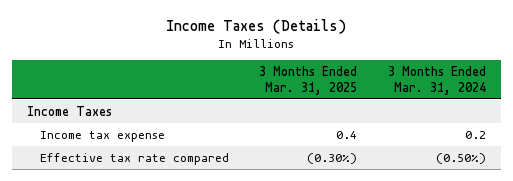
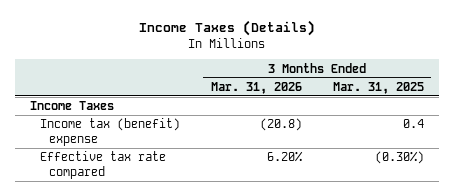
- | 3 Months Ended Mar. 31, 2025 | 3 Months Ended Mar. 31, 2024
+ | 3 Months Ended Mar. 31, 2026 | 3 Months Ended Mar. 31, 2025
- Income tax expense | 0.4 | 0.2
+ Income tax (benefit) expense | (20.8) | 0.4

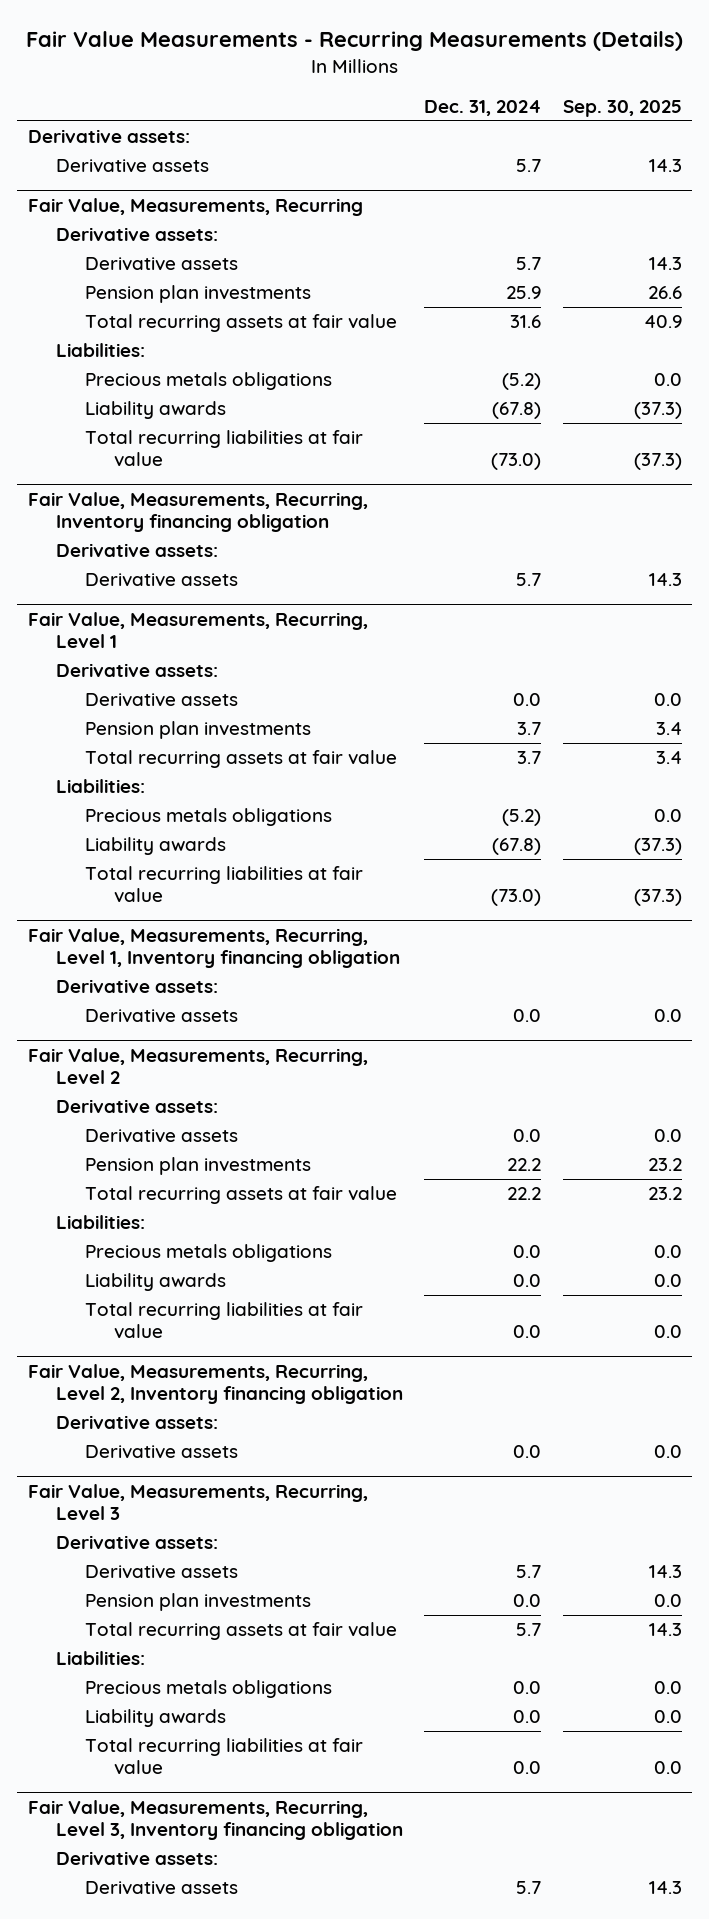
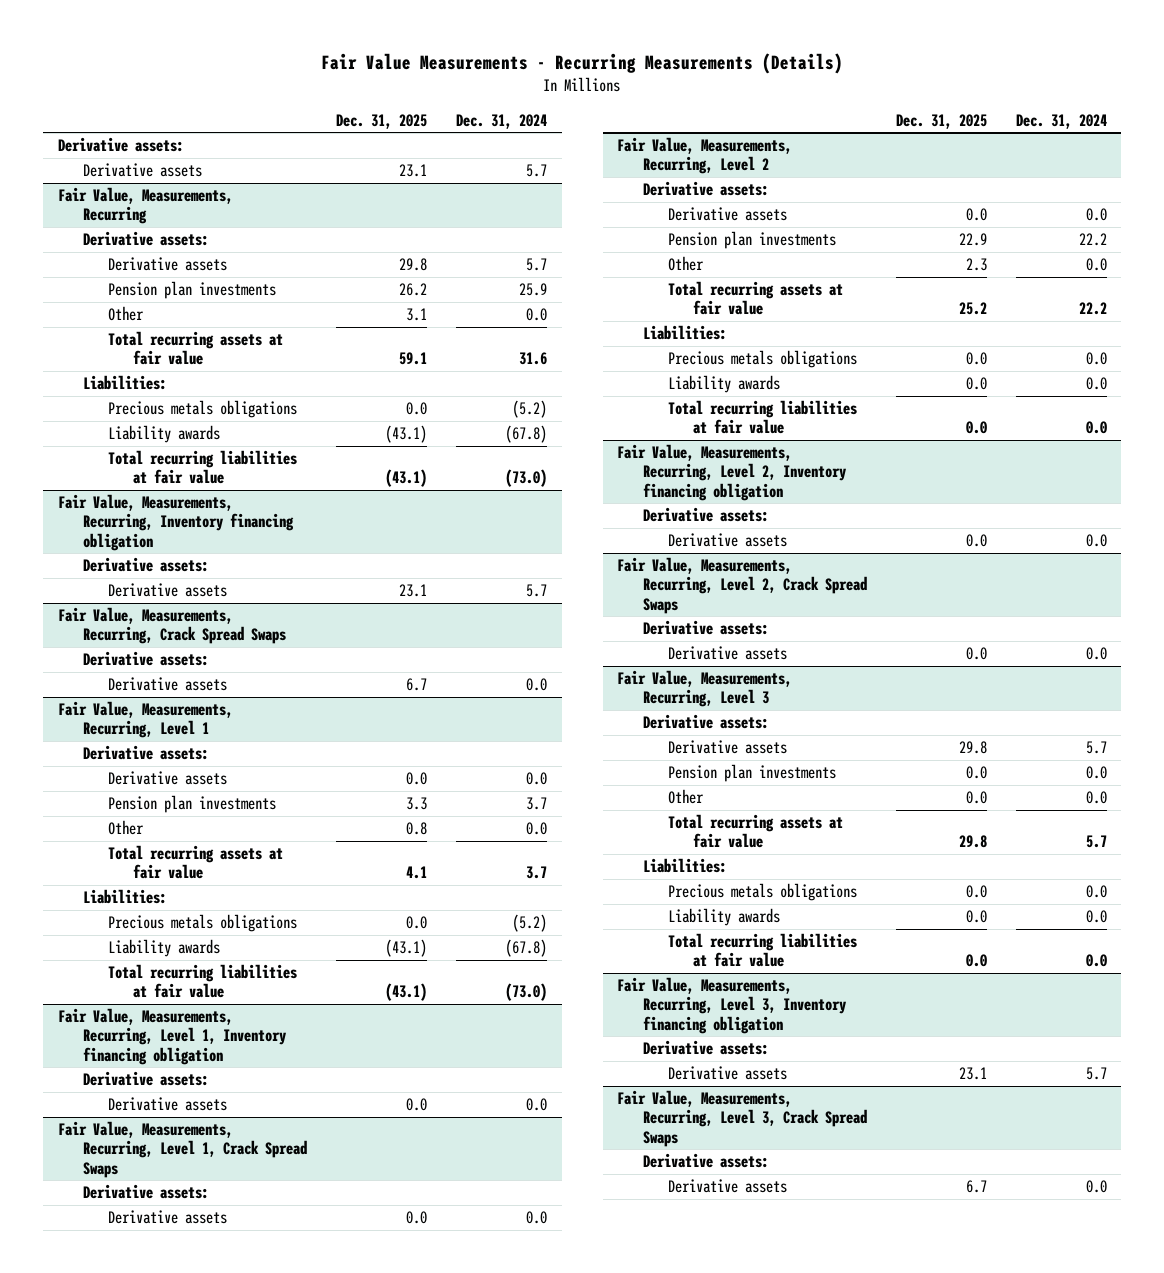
- | Dec. 31, 2024 | Sep. 30, 2025
+ | Dec. 31, 2025 | Dec. 31, 2024
@ Fair Value, Measurements, Recurring
+ Other | 3.1 | 0.0
+ Fair Value, Measurements, Recurring, Crack Spread Swaps
+ Derivative assets:
+ Derivative assets | 6.7 | 0.0
@ Fair Value, Measurements, Recurring, Level 1
+ Other | 0.8 | 0.0
+ Fair Value, Measurements, Recurring, Level 1, Crack Spread Swaps
+ Derivative assets:
+ Derivative assets | 0.0 | 0.0
@ Fair Value, Measurements, Recurring, Level 2
+ Other | 2.3 | 0.0
+ Fair Value, Measurements, Recurring, Level 2, Crack Spread Swaps
+ Derivative assets:
+ Derivative assets | 0.0 | 0.0
@ Fair Value, Measurements, Recurring, Level 3
+ Other | 0.0 | 0.0
+ Fair Value, Measurements, Recurring, Level 3, Crack Spread Swaps
+ Derivative assets:
+ Derivative assets | 6.7 | 0.0

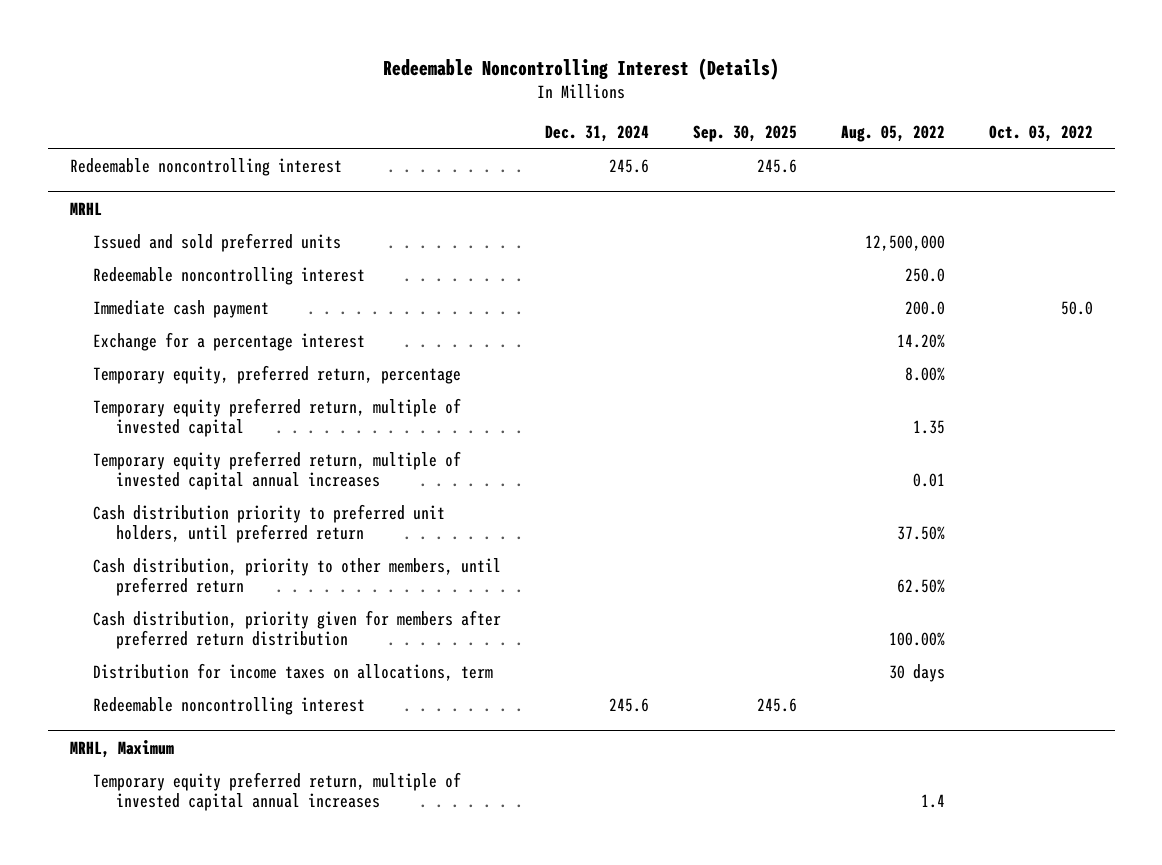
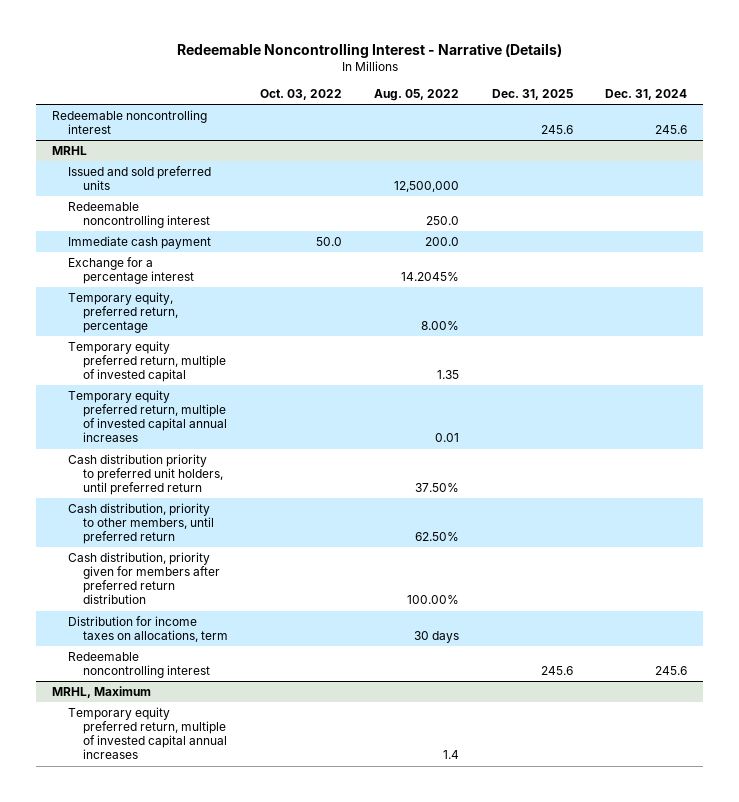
- Redeemable Noncontrolling Interest (Details)
+ Redeemable Noncontrolling Interest - Narrative (Details)
- | Dec. 31, 2024 | Sep. 30, 2025 | Aug. 05, 2022 | Oct. 03, 2022
+ | Oct. 03, 2022 | Aug. 05, 2022 | Dec. 31, 2025 | Dec. 31, 2024
@ MRHL
- Exchange for a percentage interest | | | 14.20% |
+ Exchange for a percentage interest | | 14.2045% | |

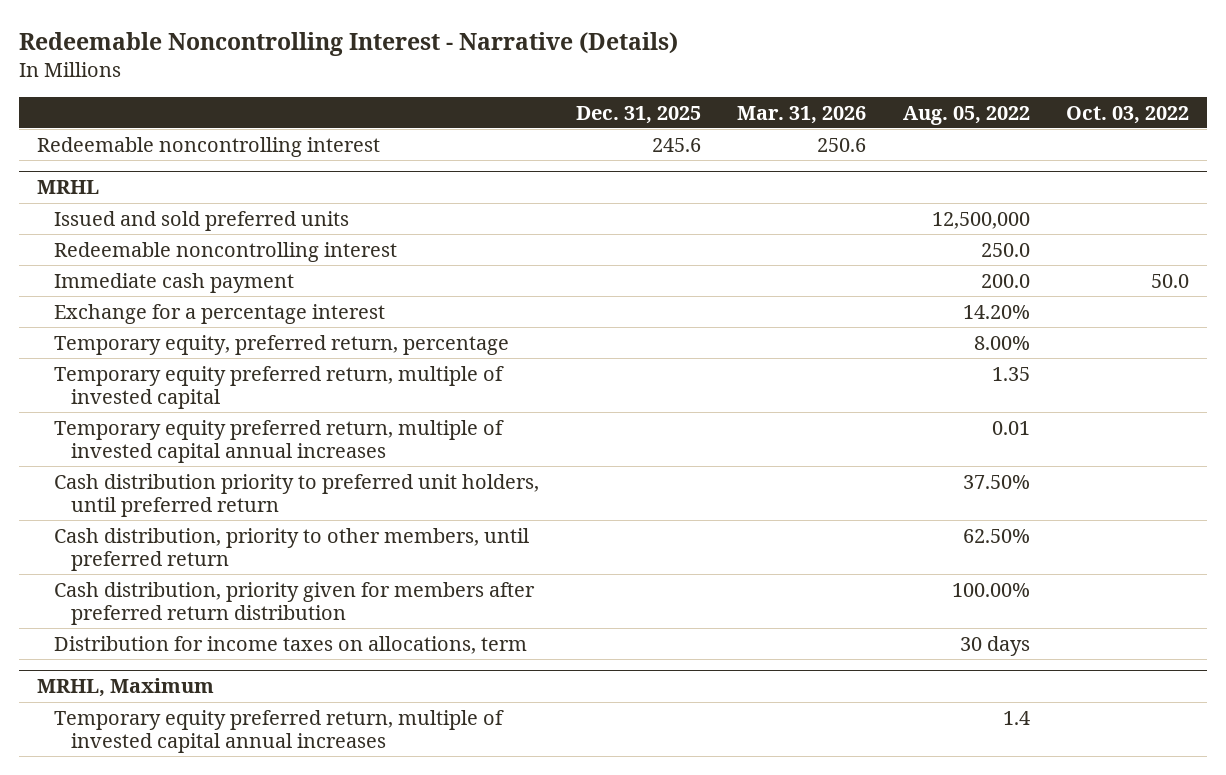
- | Oct. 03, 2022 | Aug. 05, 2022 | Dec. 31, 2025 | Dec. 31, 2024
+ | Dec. 31, 2025 | Mar. 31, 2026 | Aug. 05, 2022 | Oct. 03, 2022
@ MRHL
- Exchange for a percentage interest | | 14.2045% | |
+ Exchange for a percentage interest | | | 14.20% |
- Redeemable noncontrolling interest | | | 245.6 | 245.6

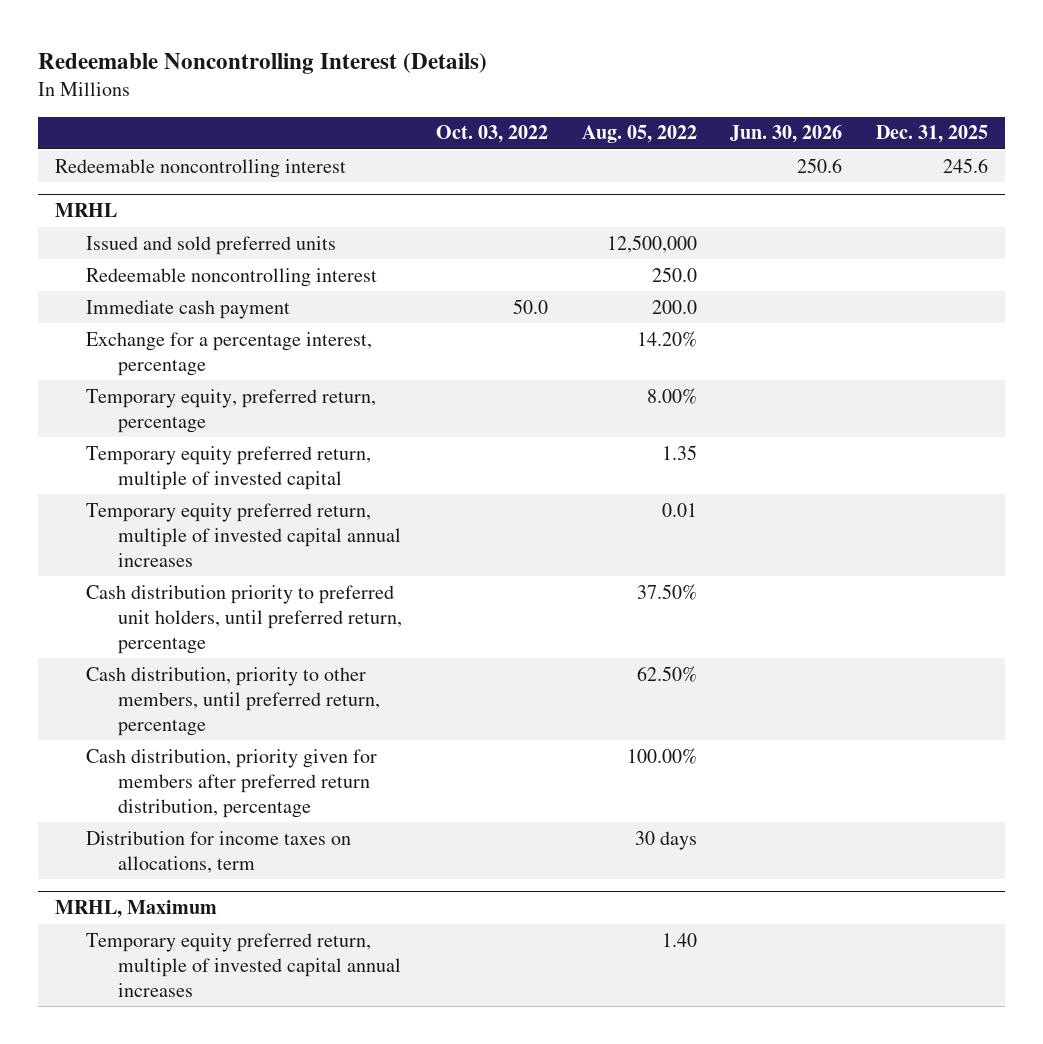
- Redeemable Noncontrolling Interest - Narrative (Details)
+ Redeemable Noncontrolling Interest (Details)
- | Dec. 31, 2025 | Mar. 31, 2026 | Aug. 05, 2022 | Oct. 03, 2022
+ | Oct. 03, 2022 | Aug. 05, 2022 | Jun. 30, 2026 | Dec. 31, 2025
@ MRHL
- Exchange for a percentage interest | | | 14.20% |
+ Exchange for a percentage interest, percentage | | 14.20% | |
- Cash distribution priority to preferred unit holders, until preferred return | | | 37.50% |
- Cash distribution, priority to other members, until preferred return | | | 62.50% |
- Cash distribution, priority given for members after preferred return distribution | | | 100.00% |
+ Cash distribution priority to preferred unit holders, until preferred return, percentage | | 37.50% | |
+ Cash distribution, priority to other members, until preferred return, percentage | | 62.50% | |
+ Cash distribution, priority given for members after preferred return distribution, percentage | | 100.00% | |
@ MRHL, Maximum
- Temporary equity preferred return, multiple of invested capital annual increases | | | 1.4 |
+ Temporary equity preferred return, multiple of invested capital annual increases | | 1.40 | |

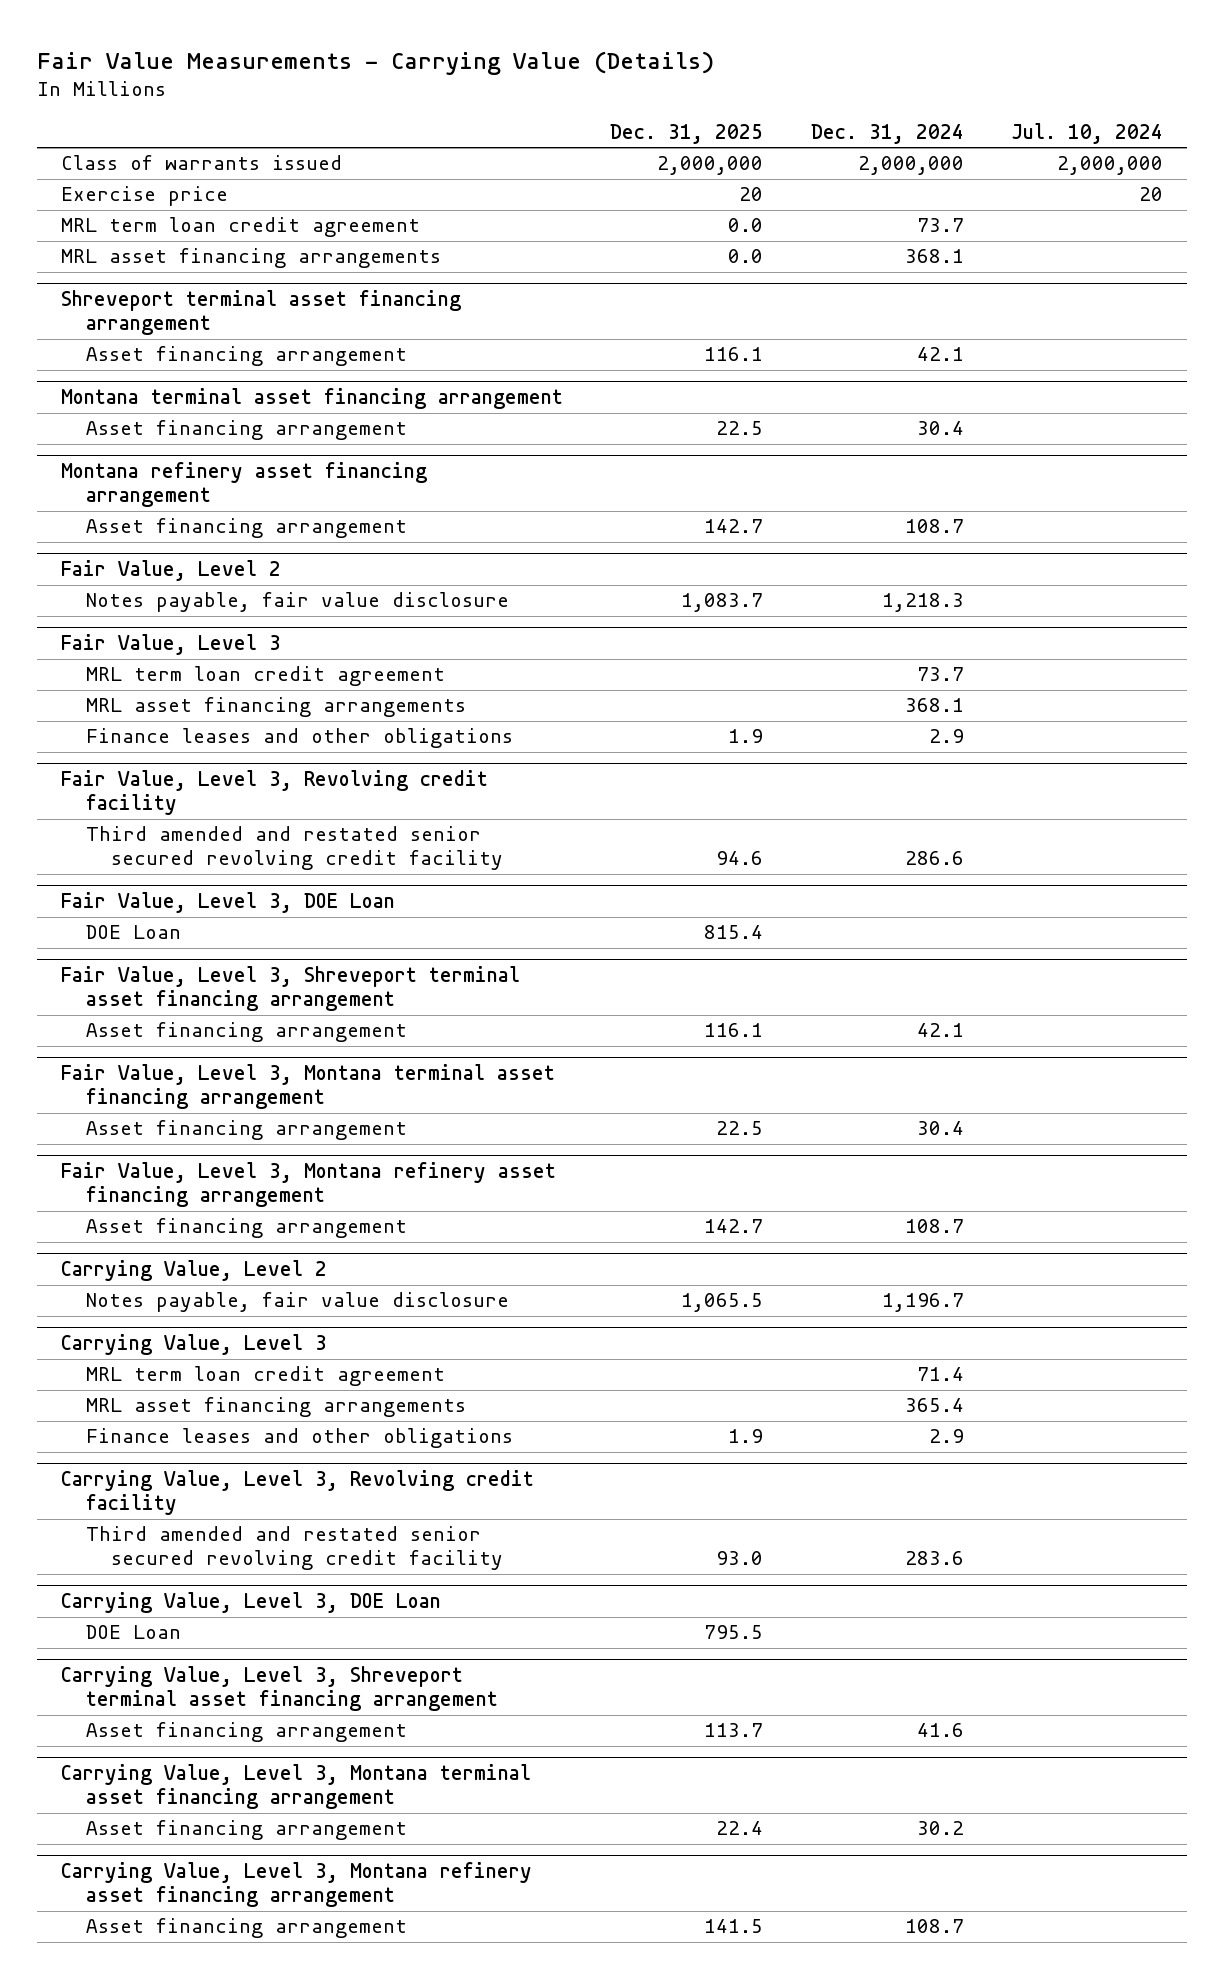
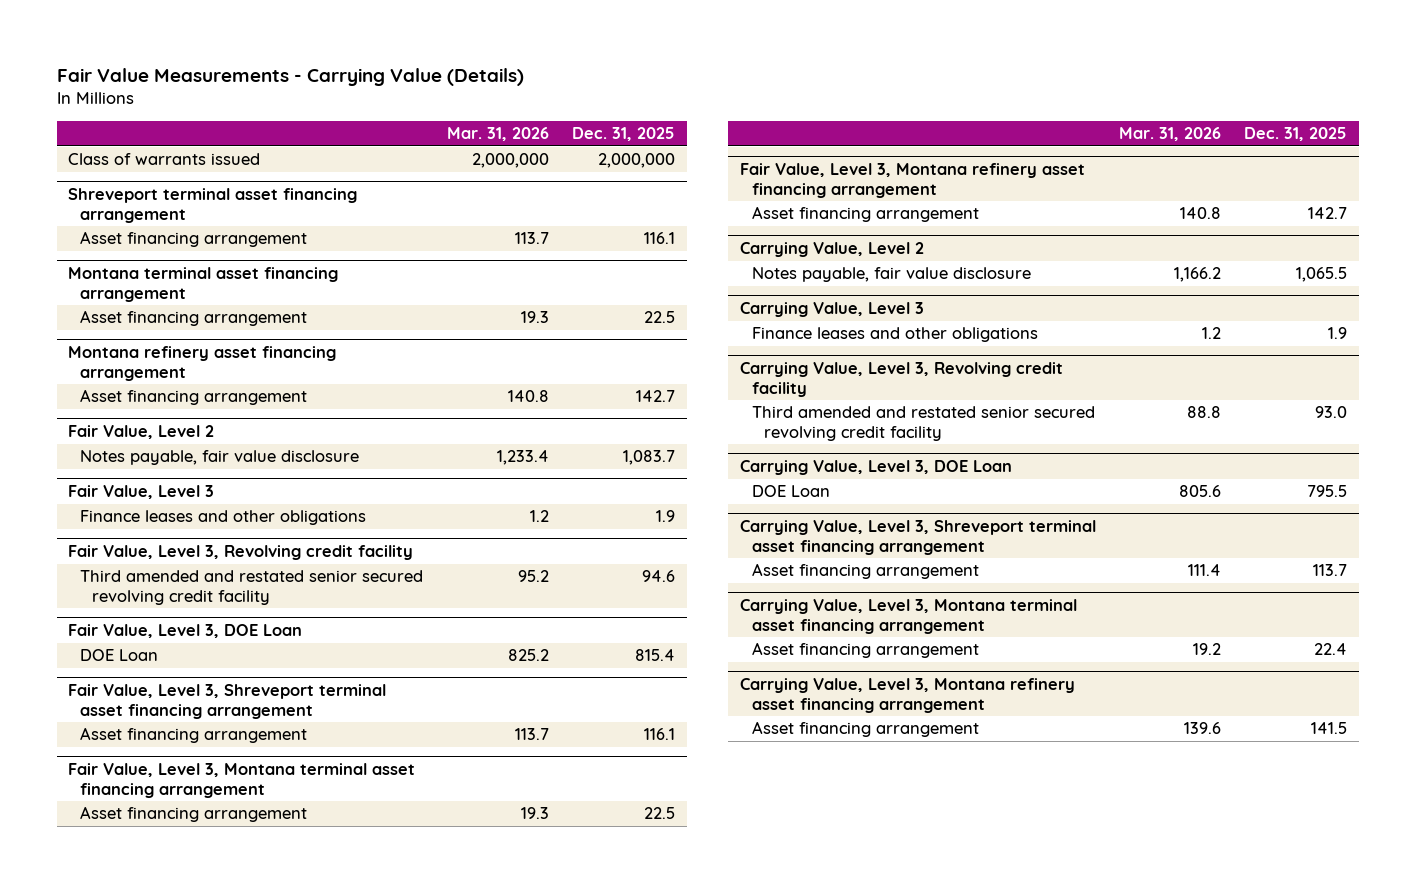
- | Dec. 31, 2025 | Dec. 31, 2024 | Jul. 10, 2024
+ | Mar. 31, 2026 | Dec. 31, 2025
- Exercise price | 20 | | 20
- MRL term loan credit agreement | 0.0 | 73.7 |
- MRL asset financing arrangements | 0.0 | 368.1 |
@ Fair Value, Level 3
- MRL term loan credit agreement | | 73.7 |
- MRL asset financing arrangements | | 368.1 |
@ Carrying Value, Level 3
- MRL term loan credit agreement | | 71.4 |
- MRL asset financing arrangements | | 365.4 |

